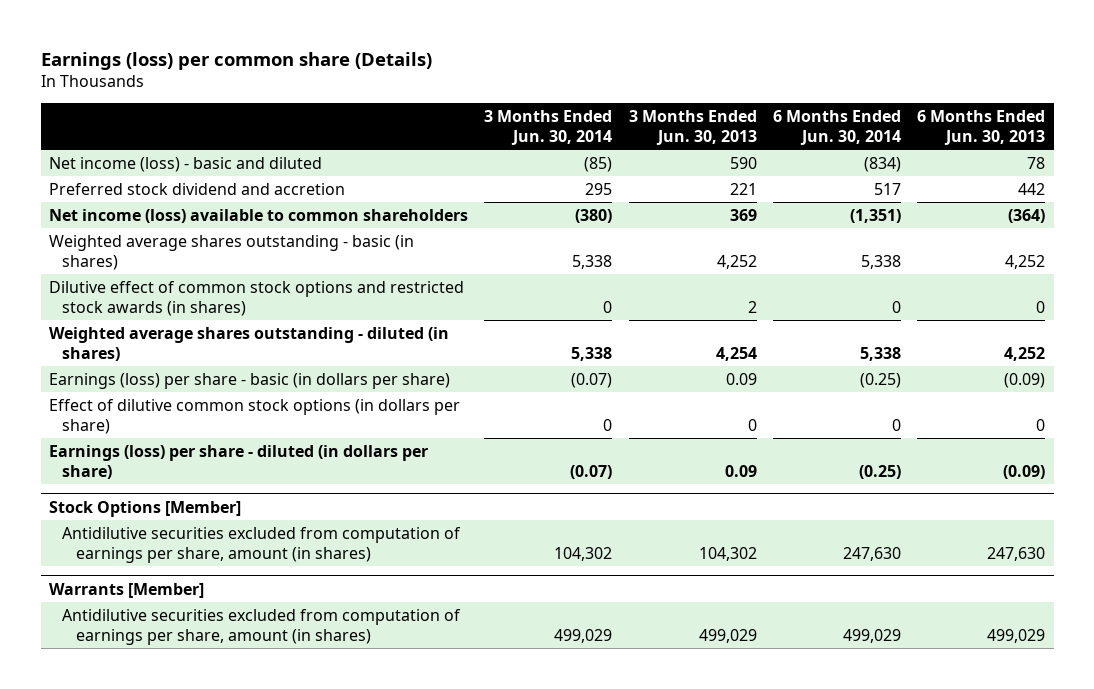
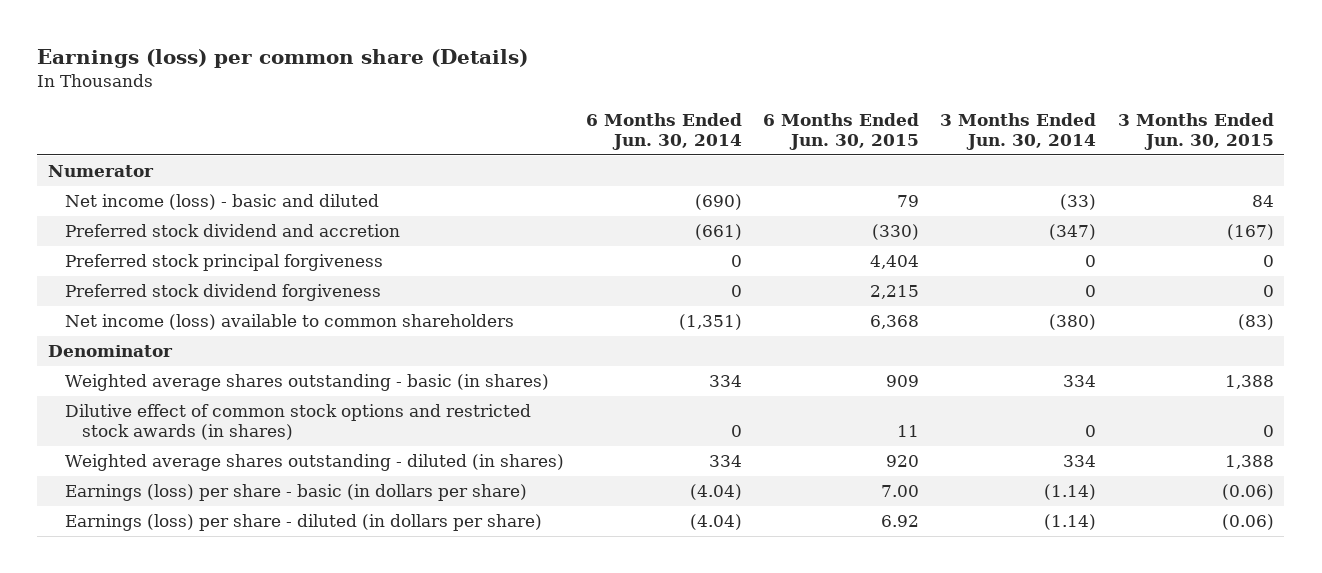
- | 3 Months Ended Jun. 30, 2014 | 3 Months Ended Jun. 30, 2013 | 6 Months Ended Jun. 30, 2014 | 6 Months Ended Jun. 30, 2013
+ | 6 Months Ended Jun. 30, 2014 | 6 Months Ended Jun. 30, 2015 | 3 Months Ended Jun. 30, 2014 | 3 Months Ended Jun. 30, 2015
- Net income (loss) - basic and diluted | (85) | 590 | (834) | 78
- Preferred stock dividend and accretion | 295 | 221 | 517 | 442
+ Numerator
+ Net income (loss) - basic and diluted | (690) | 79 | (33) | 84
+ Preferred stock dividend and accretion | (661) | (330) | (347) | (167)
+ Preferred stock principal forgiveness | 0 | 4,404 | 0 | 0
+ Preferred stock dividend forgiveness | 0 | 2,215 | 0 | 0
- Weighted average shares outstanding - basic (in shares) | 5,338 | 4,252 | 5,338 | 4,252
+ Denominator
+ Weighted average shares outstanding - basic (in shares) | 334 | 909 | 334 | 1,388
- Weighted average shares outstanding - diluted (in shares) | 5,338 | 4,254 | 5,338 | 4,252
- Earnings (loss) per share - basic (in dollars per share) | (0.07) | 0.09 | (0.25) | (0.09)
- Effect of dilutive common stock options (in dollars per share) | 0 | 0 | 0 | 0
- Earnings (loss) per share - diluted (in dollars per share) | (0.07) | 0.09 | (0.25) | (0.09)
- Stock Options [Member]
- Antidilutive securities excluded from computation of earnings per share, amount (in shares) | 104,302 | 104,302 | 247,630 | 247,630
- Warrants [Member]
- Antidilutive securities excluded from computation of earnings per share, amount (in shares) | 499,029 | 499,029 | 499,029 | 499,029
+ Weighted average shares outstanding - diluted (in shares) | 334 | 920 | 334 | 1,388
+ Earnings (loss) per share - basic (in dollars per share) | (4.04) | 7.00 | (1.14) | (0.06)
+ Earnings (loss) per share - diluted (in dollars per share) | (4.04) | 6.92 | (1.14) | (0.06)

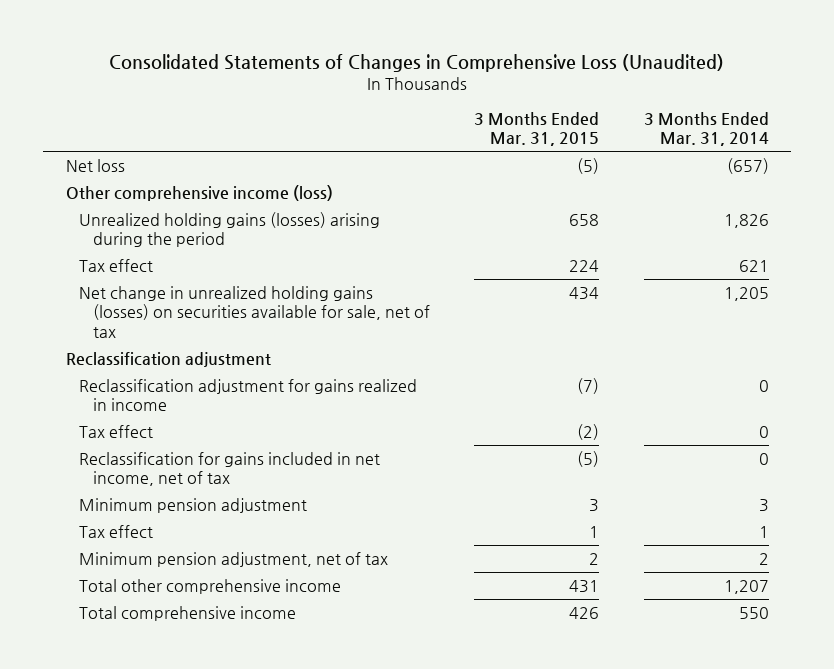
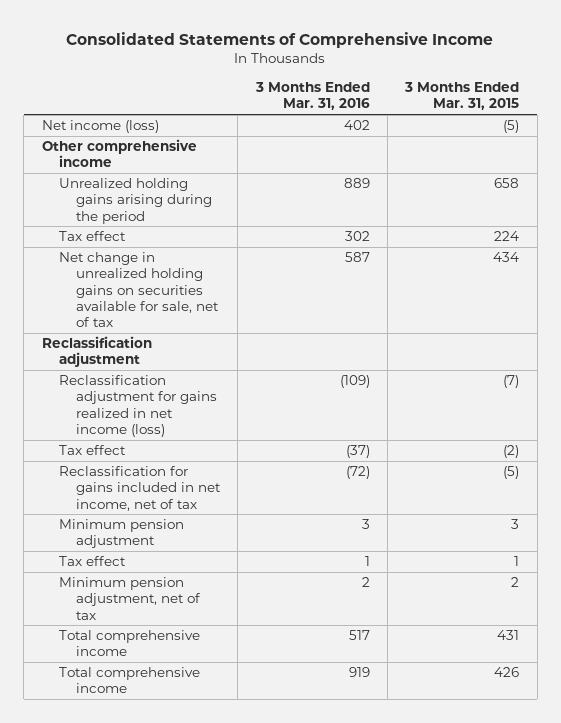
- Consolidated Statements of Changes in Comprehensive Loss (Unaudited)
+ Consolidated Statements of Comprehensive Income
- | 3 Months Ended Mar. 31, 2015 | 3 Months Ended Mar. 31, 2014
+ | 3 Months Ended Mar. 31, 2016 | 3 Months Ended Mar. 31, 2015
- Net loss | (5) | (657)
- Other comprehensive income (loss)
- Unrealized holding gains (losses) arising during the period | 658 | 1,826
+ Net income (loss) | 402 | (5)
+ Other comprehensive income
+ Unrealized holding gains arising during the period | 889 | 658
- Net change in unrealized holding gains (losses) on securities available for sale, net of tax | 434 | 1,205
+ Net change in unrealized holding gains on securities available for sale, net of tax | 587 | 434
- Reclassification adjustment for gains realized in income | (7) | 0
+ Reclassification adjustment for gains realized in net income (loss) | (109) | (7)
- Total other comprehensive income | 431 | 1,207
+ Total comprehensive income | 517 | 431

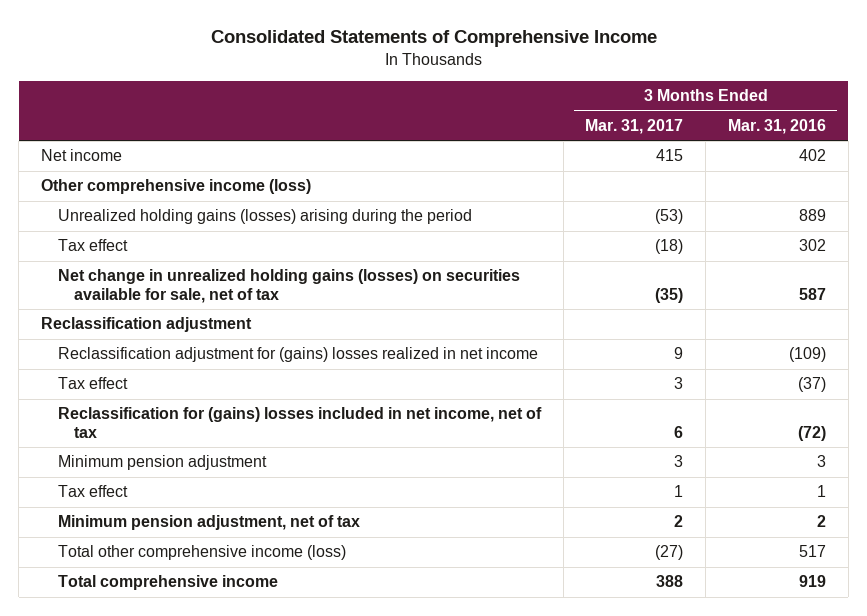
- | 3 Months Ended Mar. 31, 2016 | 3 Months Ended Mar. 31, 2015
+ | 3 Months Ended Mar. 31, 2017 | 3 Months Ended Mar. 31, 2016
- Net income (loss) | 402 | (5)
- Other comprehensive income
- Unrealized holding gains arising during the period | 889 | 658
+ Net income | 415 | 402
+ Other comprehensive income (loss)
+ Unrealized holding gains (losses) arising during the period | (53) | 889
- Net change in unrealized holding gains on securities available for sale, net of tax | 587 | 434
+ Net change in unrealized holding gains (losses) on securities available for sale, net of tax | (35) | 587
- Reclassification adjustment for gains realized in net income (loss) | (109) | (7)
+ Reclassification adjustment for (gains) losses realized in net income | 9 | (109)
- Reclassification for gains included in net income, net of tax | (72) | (5)
+ Reclassification for (gains) losses included in net income, net of tax | 6 | (72)
- Total comprehensive income | 517 | 431
+ Total other comprehensive income (loss) | (27) | 517

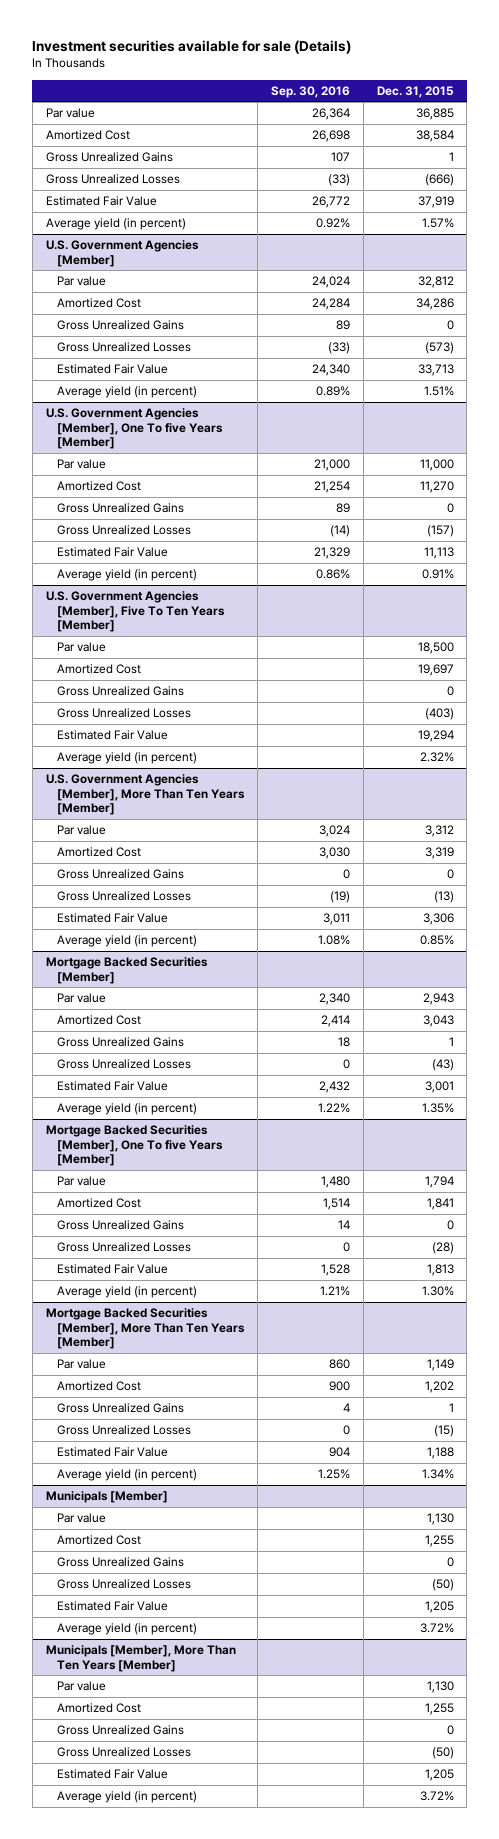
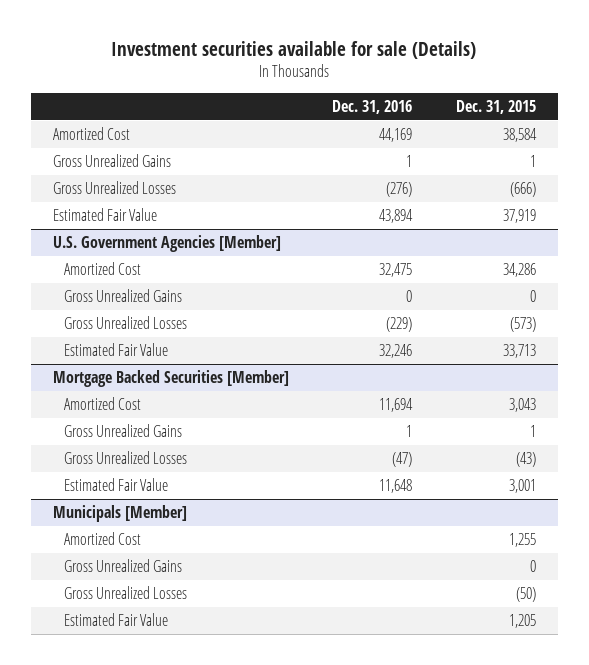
- | Sep. 30, 2016 | Dec. 31, 2015
+ | Dec. 31, 2016 | Dec. 31, 2015
- Par value | 26,364 | 36,885
- Average yield (in percent) | 0.92% | 1.57%
@ U.S. Government Agencies [Member]
- Par value | 24,024 | 32,812
- Average yield (in percent) | 0.89% | 1.51%
- U.S. Government Agencies [Member], One To five Years [Member]
- Par value | 21,000 | 11,000
- Amortized Cost | 21,254 | 11,270
- Gross Unrealized Gains | 89 | 0
- Gross Unrealized Losses | (14) | (157)
- Estimated Fair Value | 21,329 | 11,113
- Average yield (in percent) | 0.86% | 0.91%
- U.S. Government Agencies [Member], Five To Ten Years [Member]
- Par value | | 18,500
- Amortized Cost | | 19,697
- Gross Unrealized Gains | | 0
- Gross Unrealized Losses | | (403)
- Estimated Fair Value | | 19,294
- Average yield (in percent) | | 2.32%
- U.S. Government Agencies [Member], More Than Ten Years [Member]
- Par value | 3,024 | 3,312
- Amortized Cost | 3,030 | 3,319
- Gross Unrealized Gains | 0 | 0
- Gross Unrealized Losses | (19) | (13)
- Estimated Fair Value | 3,011 | 3,306
- Average yield (in percent) | 1.08% | 0.85%
@ Mortgage Backed Securities [Member]
- Par value | 2,340 | 2,943
- Average yield (in percent) | 1.22% | 1.35%
- Mortgage Backed Securities [Member], One To five Years [Member]
- Par value | 1,480 | 1,794
- Amortized Cost | 1,514 | 1,841
- Gross Unrealized Gains | 14 | 0
- Gross Unrealized Losses | 0 | (28)
- Estimated Fair Value | 1,528 | 1,813
- Average yield (in percent) | 1.21% | 1.30%
- Mortgage Backed Securities [Member], More Than Ten Years [Member]
- Par value | 860 | 1,149
- Amortized Cost | 900 | 1,202
- Gross Unrealized Gains | 4 | 1
- Gross Unrealized Losses | 0 | (15)
- Estimated Fair Value | 904 | 1,188
- Average yield (in percent) | 1.25% | 1.34%
@ Municipals [Member]
- Par value | | 1,130
- Average yield (in percent) | | 3.72%
- Municipals [Member], More Than Ten Years [Member]
- Par value | | 1,130
- Amortized Cost | | 1,255
- Gross Unrealized Gains | | 0
- Gross Unrealized Losses | | (50)
- Estimated Fair Value | | 1,205
- Average yield (in percent) | | 3.72%

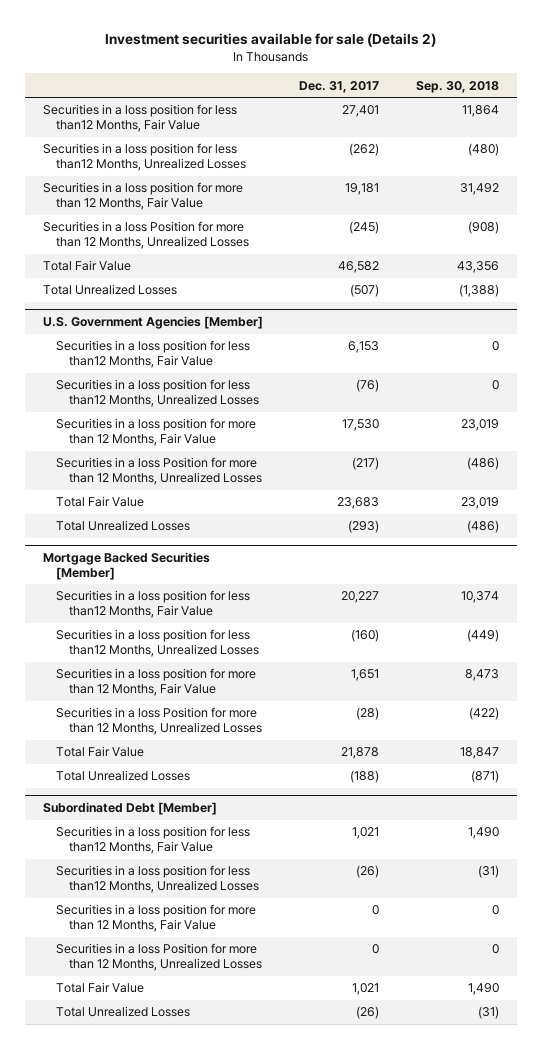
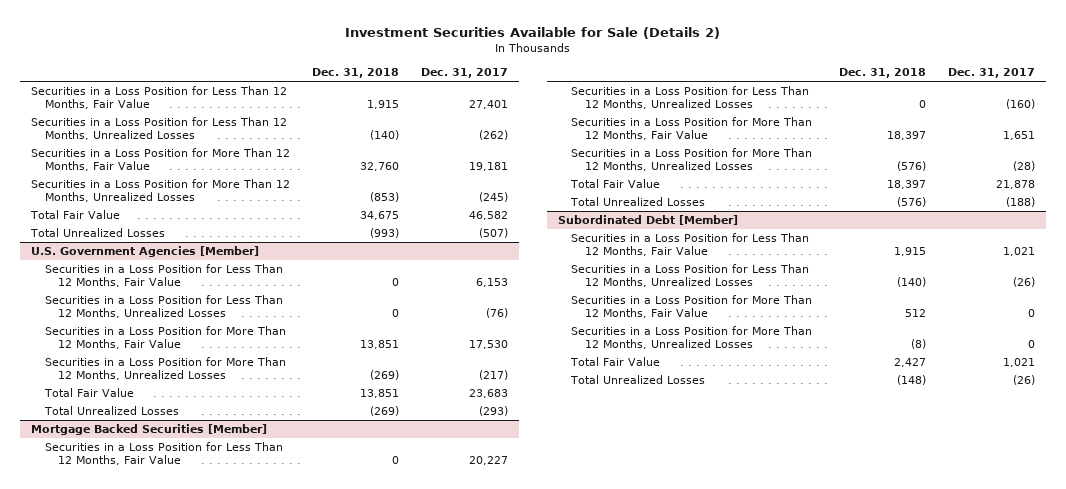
- Investment securities available for sale (Details 2)
+ Investment Securities Available for Sale (Details 2)
- | Dec. 31, 2017 | Sep. 30, 2018
+ | Dec. 31, 2018 | Dec. 31, 2017
- Securities in a loss position for less than12 Months, Fair Value | 27,401 | 11,864
- Securities in a loss position for less than12 Months, Unrealized Losses | (262) | (480)
- Securities in a loss position for more than 12 Months, Fair Value | 19,181 | 31,492
- Securities in a loss Position for more than 12 Months, Unrealized Losses | (245) | (908)
+ Securities in a Loss Position for Less Than 12 Months, Fair Value | 1,915 | 27,401
+ Securities in a Loss Position for Less Than 12 Months, Unrealized Losses | (140) | (262)
+ Securities in a Loss Position for More Than 12 Months, Fair Value | 32,760 | 19,181
+ Securities in a Loss Position for More Than 12 Months, Unrealized Losses | (853) | (245)
@ U.S. Government Agencies [Member]
- Securities in a loss position for less than12 Months, Fair Value | 6,153 | 0
- Securities in a loss position for less than12 Months, Unrealized Losses | (76) | 0
- Securities in a loss position for more than 12 Months, Fair Value | 17,530 | 23,019
- Securities in a loss Position for more than 12 Months, Unrealized Losses | (217) | (486)
+ Securities in a Loss Position for Less Than 12 Months, Fair Value | 0 | 6,153
+ Securities in a Loss Position for Less Than 12 Months, Unrealized Losses | 0 | (76)
+ Securities in a Loss Position for More Than 12 Months, Fair Value | 13,851 | 17,530
+ Securities in a Loss Position for More Than 12 Months, Unrealized Losses | (269) | (217)
@ Mortgage Backed Securities [Member]
- Securities in a loss position for less than12 Months, Fair Value | 20,227 | 10,374
- Securities in a loss position for less than12 Months, Unrealized Losses | (160) | (449)
- Securities in a loss position for more than 12 Months, Fair Value | 1,651 | 8,473
- Securities in a loss Position for more than 12 Months, Unrealized Losses | (28) | (422)
+ Securities in a Loss Position for Less Than 12 Months, Fair Value | 0 | 20,227
+ Securities in a Loss Position for Less Than 12 Months, Unrealized Losses | 0 | (160)
+ Securities in a Loss Position for More Than 12 Months, Fair Value | 18,397 | 1,651
+ Securities in a Loss Position for More Than 12 Months, Unrealized Losses | (576) | (28)
@ Subordinated Debt [Member]
- Securities in a loss position for less than12 Months, Fair Value | 1,021 | 1,490
- Securities in a loss position for less than12 Months, Unrealized Losses | (26) | (31)
- Securities in a loss position for more than 12 Months, Fair Value | 0 | 0
- Securities in a loss Position for more than 12 Months, Unrealized Losses | 0 | 0
+ Securities in a Loss Position for Less Than 12 Months, Fair Value | 1,915 | 1,021
+ Securities in a Loss Position for Less Than 12 Months, Unrealized Losses | (140) | (26)
+ Securities in a Loss Position for More Than 12 Months, Fair Value | 512 | 0
+ Securities in a Loss Position for More Than 12 Months, Unrealized Losses | (8) | 0

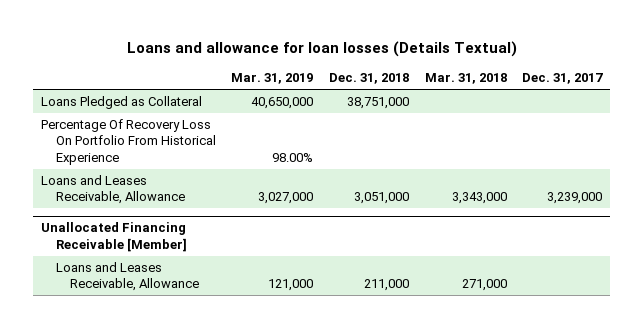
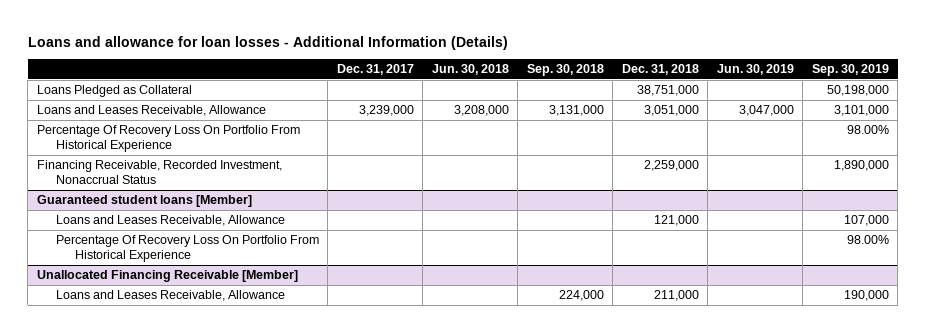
- Loans and allowance for loan losses (Details Textual)
+ Loans and allowance for loan losses - Additional Information (Details)
- | Mar. 31, 2019 | Dec. 31, 2018 | Mar. 31, 2018 | Dec. 31, 2017
+ | Dec. 31, 2017 | Jun. 30, 2018 | Sep. 30, 2018 | Dec. 31, 2018 | Jun. 30, 2019 | Sep. 30, 2019
moved down: Percentage Of Recovery Loss On Portfolio From Historical Experience | | | | | | 98.00%
+ Financing Receivable, Recorded Investment, Nonaccrual Status | | | | 2,259,000 | | 1,890,000
+ Guaranteed student loans [Member]
+ Loans and Leases Receivable, Allowance | | | | 121,000 | | 107,000
+ Percentage Of Recovery Loss On Portfolio From Historical Experience | | | | | | 98.00%

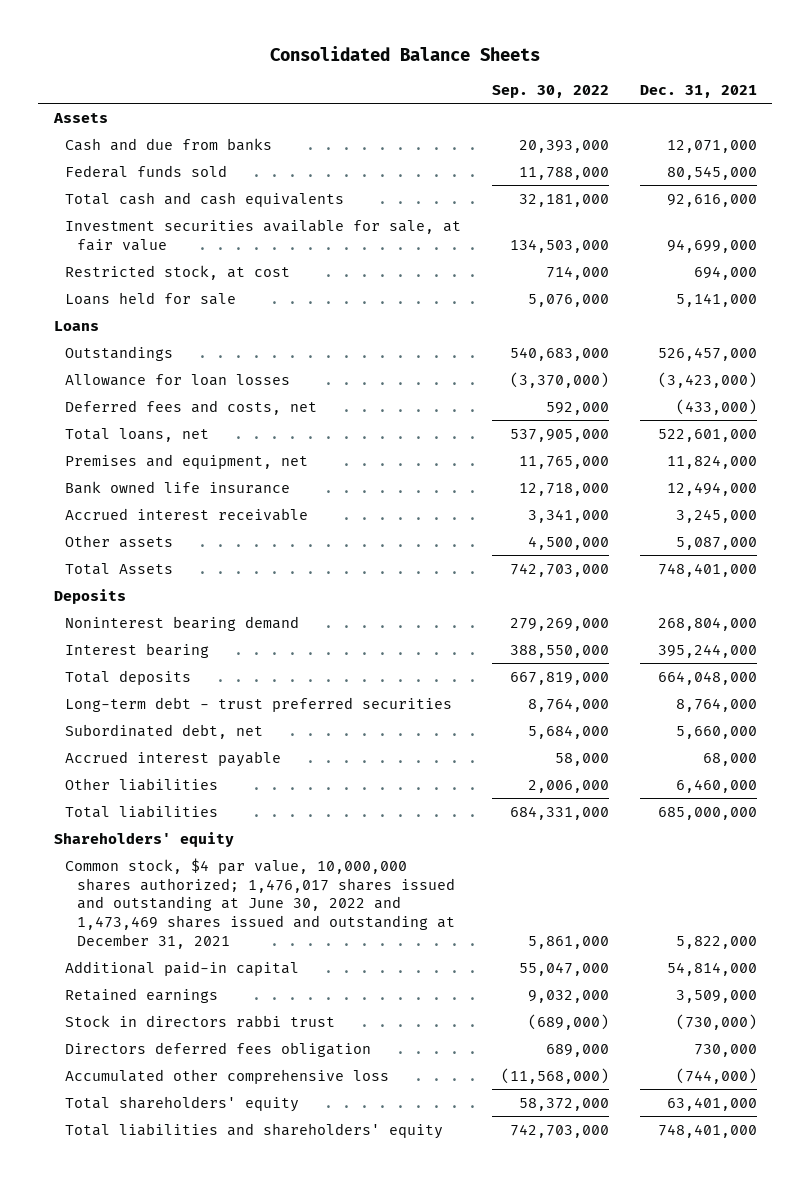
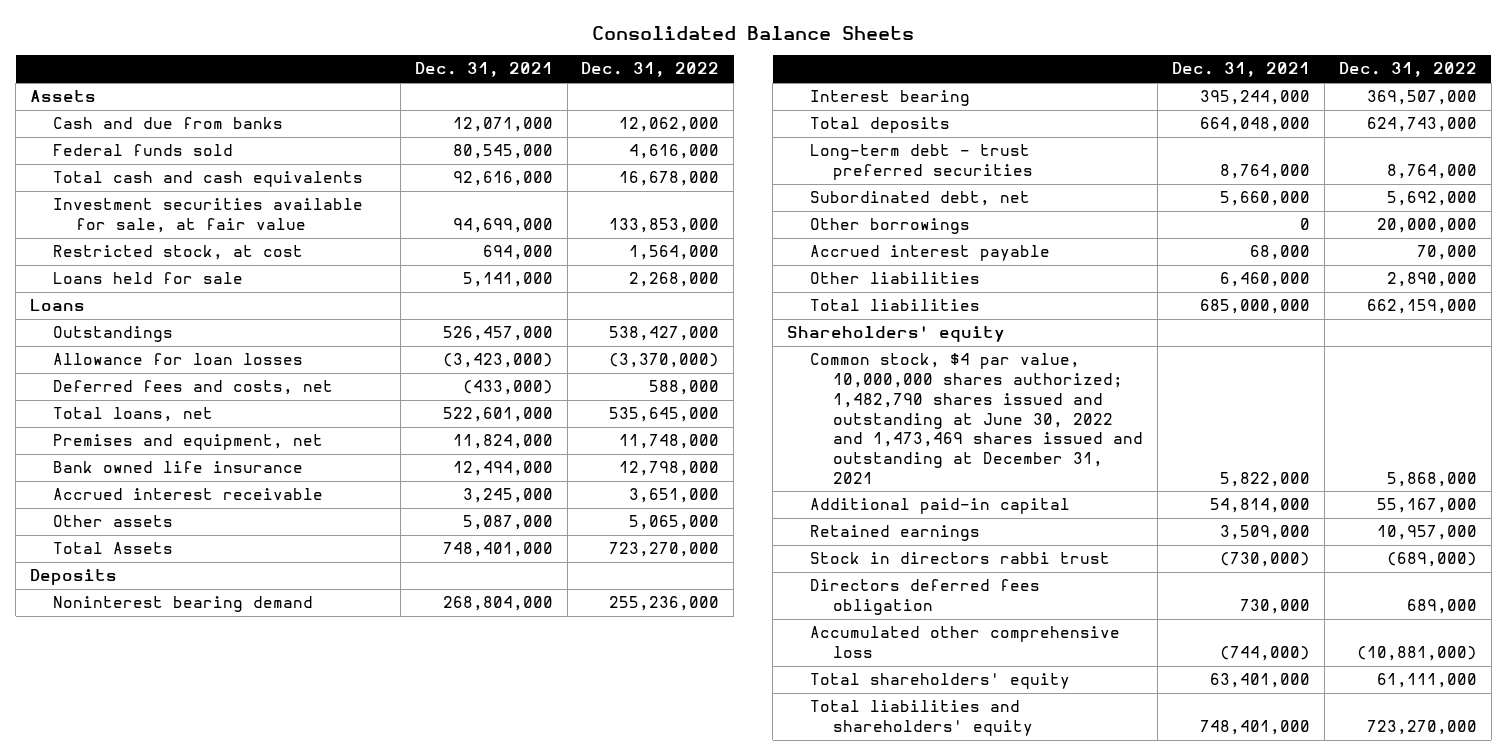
- | Sep. 30, 2022 | Dec. 31, 2021
+ | Dec. 31, 2021 | Dec. 31, 2022
+ Other borrowings | 0 | 20,000,000
- Common stock, $4 par value, 10,000,000 shares authorized; 1,476,017 shares issued and outstanding at June 30, 2022 and 1,473,469 shares issued and outstanding at December 31, 2021 | 5,861,000 | 5,822,000
+ Common stock, $4 par value, 10,000,000 shares authorized; 1,482,790 shares issued and outstanding at June 30, 2022 and 1,473,469 shares issued and outstanding at December 31, 2021 | 5,822,000 | 5,868,000

